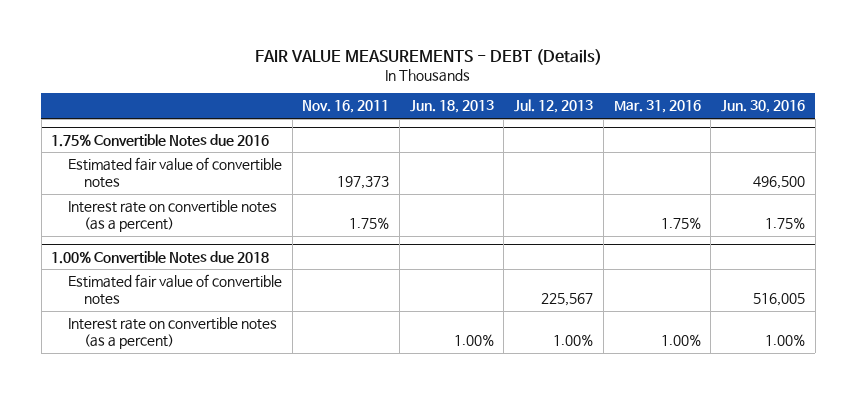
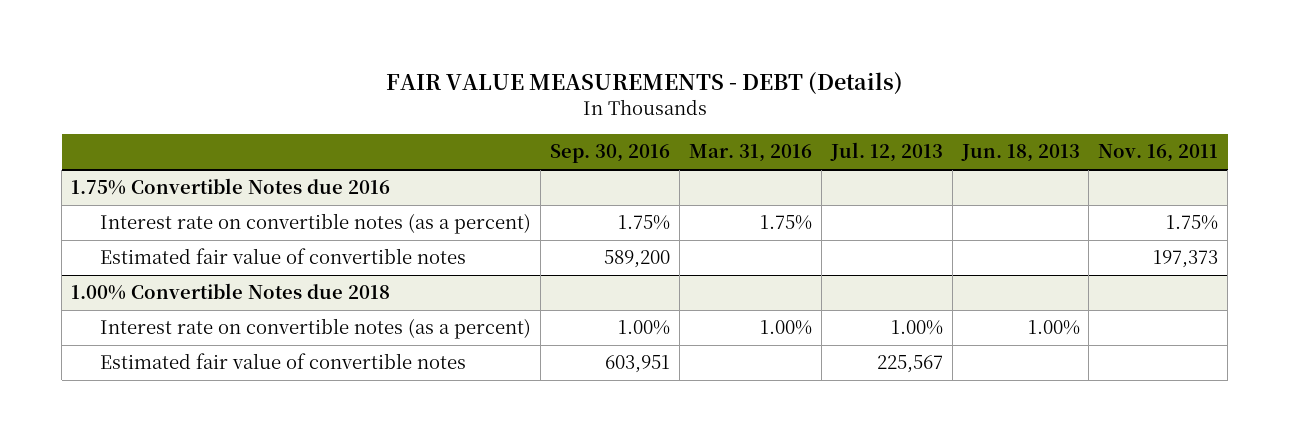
- | Nov. 16, 2011 | Jun. 18, 2013 | Jul. 12, 2013 | Mar. 31, 2016 | Jun. 30, 2016
+ | Sep. 30, 2016 | Mar. 31, 2016 | Jul. 12, 2013 | Jun. 18, 2013 | Nov. 16, 2011
@ 1.75% Convertible Notes due 2016
moved down: Estimated fair value of convertible notes | 589,200 | | | | 197,373
@ 1.00% Convertible Notes due 2018
moved down: Estimated fair value of convertible notes | 603,951 | | 225,567 | |

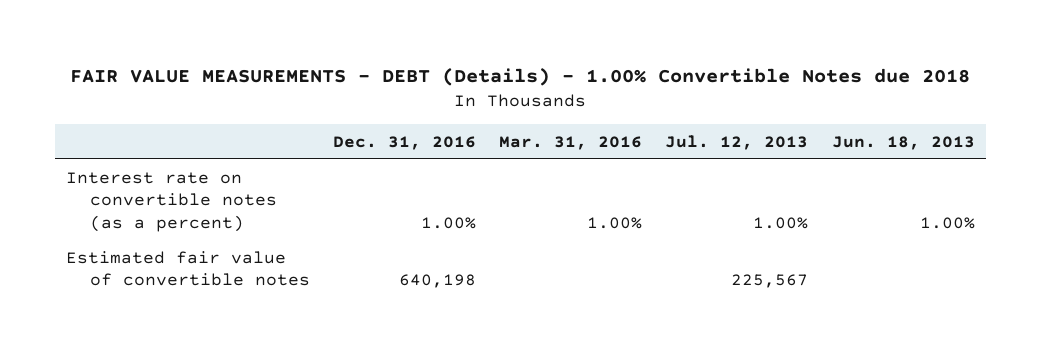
- FAIR VALUE MEASUREMENTS - DEBT (Details)
+ FAIR VALUE MEASUREMENTS - DEBT (Details) - 1.00% Convertible Notes due 2018
- | Sep. 30, 2016 | Mar. 31, 2016 | Jul. 12, 2013 | Jun. 18, 2013 | Nov. 16, 2011
+ | Dec. 31, 2016 | Mar. 31, 2016 | Jul. 12, 2013 | Jun. 18, 2013
- 1.75% Convertible Notes due 2016
- Interest rate on convertible notes (as a percent) | 1.75% | 1.75% | | | 1.75%
- Estimated fair value of convertible notes | 589,200 | | | | 197,373
- 1.00% Convertible Notes due 2018

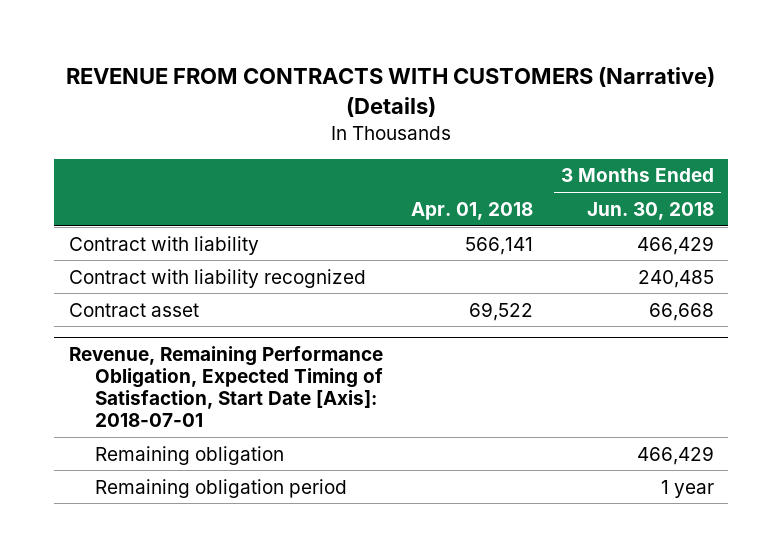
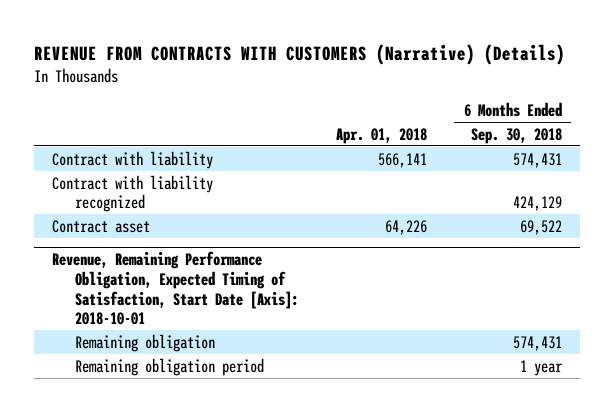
- | Apr. 01, 2018 | 3 Months Ended Jun. 30, 2018
+ | Apr. 01, 2018 | 6 Months Ended Sep. 30, 2018
- Contract asset | 69,522 | 66,668
- Revenue, Remaining Performance Obligation, Expected Timing of Satisfaction, Start Date [Axis]: 2018-07-01
- Remaining obligation | | 466,429
- Remaining obligation period | | 1 year
+ Contract asset | 64,226 | 69,522
+ Revenue, Remaining Performance Obligation, Expected Timing of Satisfaction, Start Date [Axis]: 2018-10-01
+ Remaining obligation | | 574,431
+ Remaining obligation period | | 1 year

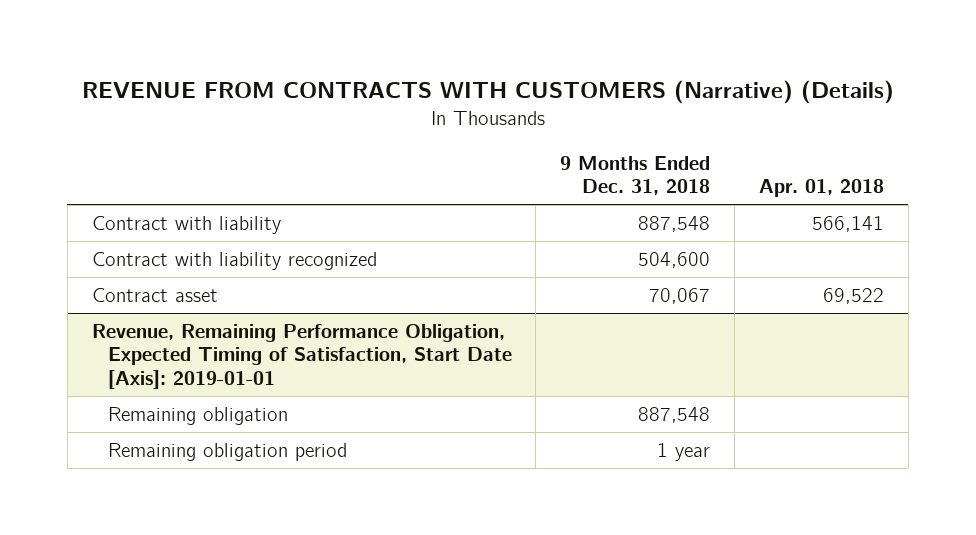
- | Apr. 01, 2018 | 6 Months Ended Sep. 30, 2018
+ | 9 Months Ended Dec. 31, 2018 | Apr. 01, 2018
- Contract asset | 64,226 | 69,522
- Revenue, Remaining Performance Obligation, Expected Timing of Satisfaction, Start Date [Axis]: 2018-10-01
- Remaining obligation | | 574,431
- Remaining obligation period | | 1 year
+ Contract asset | 70,067 | 69,522
+ Revenue, Remaining Performance Obligation, Expected Timing of Satisfaction, Start Date [Axis]: 2019-01-01
+ Remaining obligation | 887,548 |
+ Remaining obligation period | 1 year |

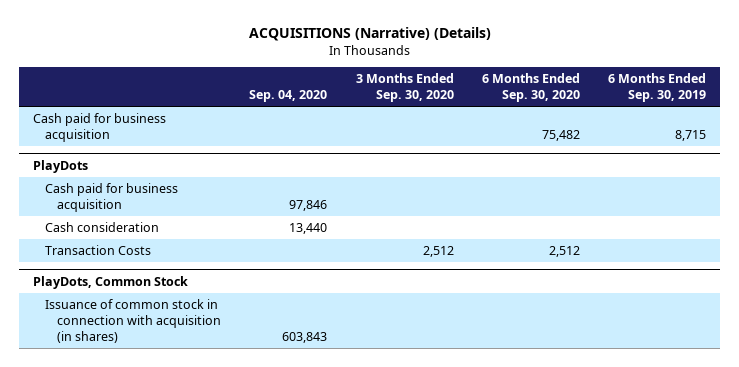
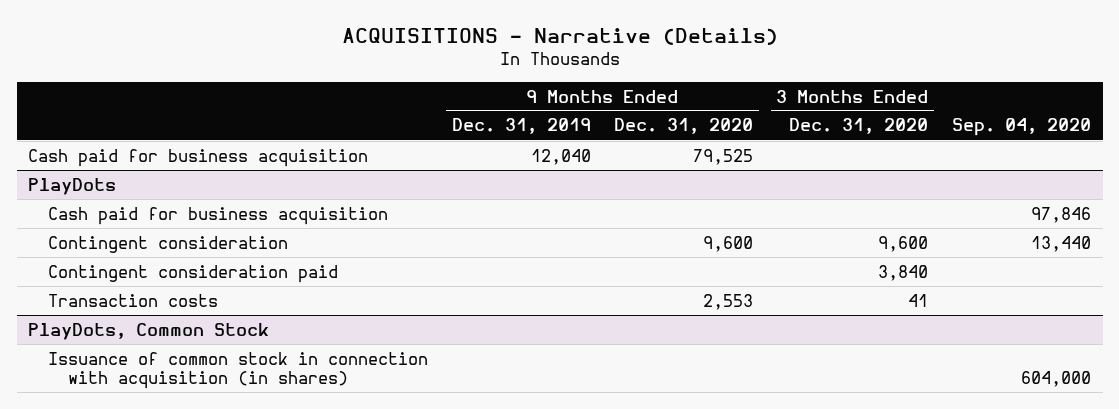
- ACQUISITIONS (Narrative) (Details)
+ ACQUISITIONS - Narrative (Details)
- | Sep. 04, 2020 | 3 Months Ended Sep. 30, 2020 | 6 Months Ended Sep. 30, 2020 | 6 Months Ended Sep. 30, 2019
+ | 9 Months Ended Dec. 31, 2019 | 9 Months Ended Dec. 31, 2020 | 3 Months Ended Dec. 31, 2020 | Sep. 04, 2020
@ PlayDots
- Cash consideration | 13,440 | | |
- Transaction Costs | | 2,512 | 2,512 |
+ Contingent consideration | | 9,600 | 9,600 | 13,440
+ Contingent consideration paid | | | 3,840 |
+ Transaction costs | | 2,553 | 41 |
@ PlayDots, Common Stock
- Issuance of common stock in connection with acquisition (in shares) | 603,843 | | |
+ Issuance of common stock in connection with acquisition (in shares) | | | | 604,000

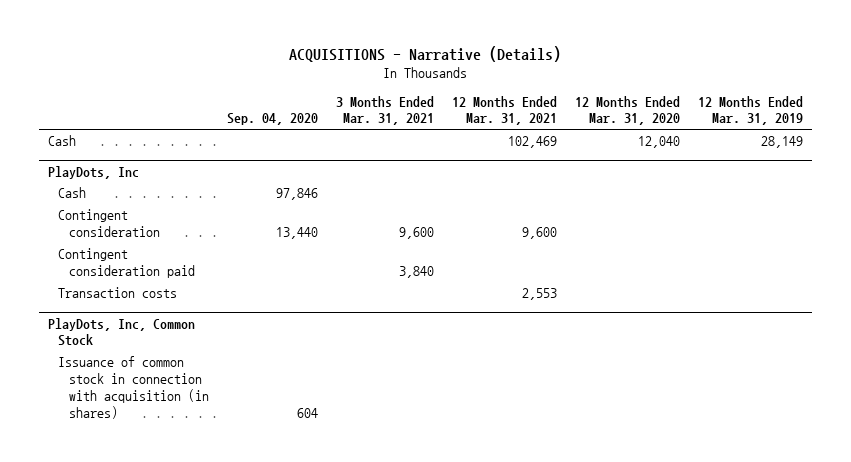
- | 9 Months Ended Dec. 31, 2019 | 9 Months Ended Dec. 31, 2020 | 3 Months Ended Dec. 31, 2020 | Sep. 04, 2020
+ | Sep. 04, 2020 | 3 Months Ended Mar. 31, 2021 | 12 Months Ended Mar. 31, 2021 | 12 Months Ended Mar. 31, 2020 | 12 Months Ended Mar. 31, 2019
- Cash paid for business acquisition | 12,040 | 79,525 | |
- PlayDots
- Cash paid for business acquisition | | | | 97,846
+ Cash | | | 102,469 | 12,040 | 28,149
+ PlayDots, Inc
+ Cash | 97,846 | | | |
- PlayDots, Common Stock
- Issuance of common stock in connection with acquisition (in shares) | | | | 604,000
+ PlayDots, Inc, Common Stock
+ Issuance of common stock in connection with acquisition (in shares) | 604 | | | |

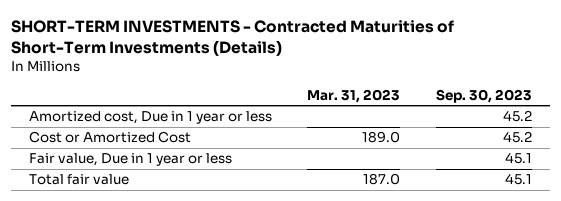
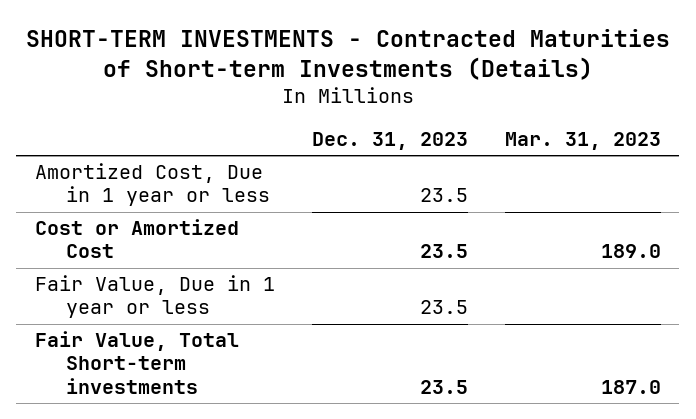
- SHORT-TERM INVESTMENTS - Contracted Maturities of Short-Term Investments (Details)
+ SHORT-TERM INVESTMENTS - Contracted Maturities of Short-term Investments (Details)
- | Mar. 31, 2023 | Sep. 30, 2023
+ | Dec. 31, 2023 | Mar. 31, 2023
- Amortized cost, Due in 1 year or less | | 45.2
+ Amortized Cost, Due in 1 year or less | 23.5 |
- Fair value, Due in 1 year or less | | 45.1
- Total fair value | 187.0 | 45.1
+ Fair Value, Due in 1 year or less | 23.5 |
+ Fair Value, Total Short-term investments | 23.5 | 187.0

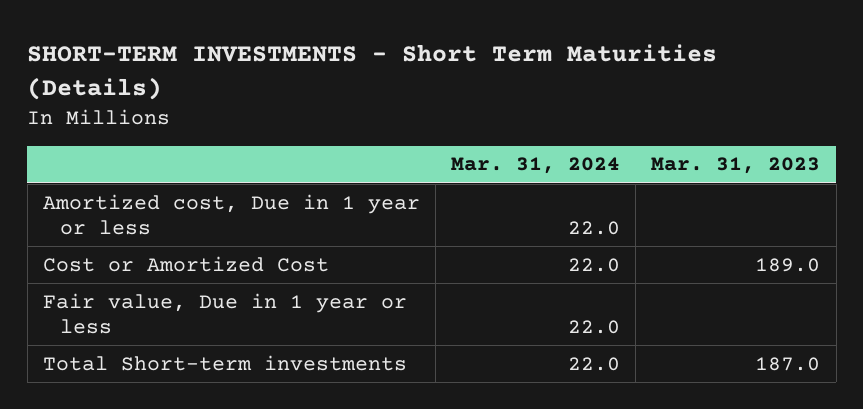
- SHORT-TERM INVESTMENTS - Contracted Maturities of Short-term Investments (Details)
+ SHORT-TERM INVESTMENTS - Short Term Maturities (Details)
- | Dec. 31, 2023 | Mar. 31, 2023
+ | Mar. 31, 2024 | Mar. 31, 2023
- Amortized Cost, Due in 1 year or less | 23.5 |
+ Amortized cost, Due in 1 year or less | 22.0 |
- Fair Value, Due in 1 year or less | 23.5 |
- Fair Value, Total Short-term investments | 23.5 | 187.0
+ Fair value, Due in 1 year or less | 22.0 |
+ Total Short-term investments | 22.0 | 187.0

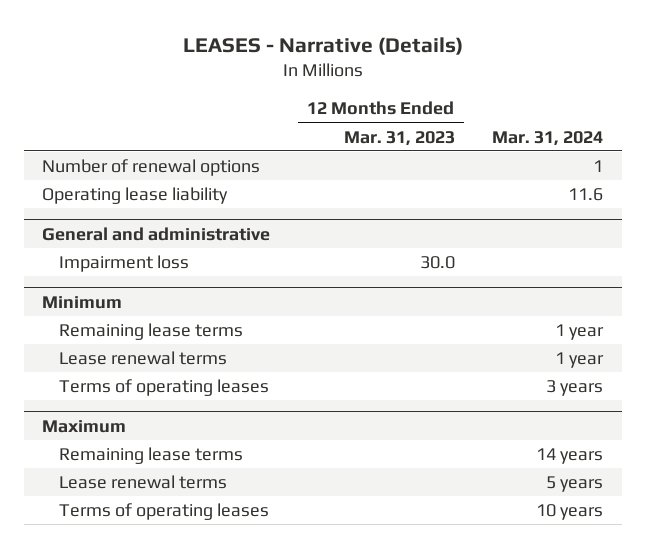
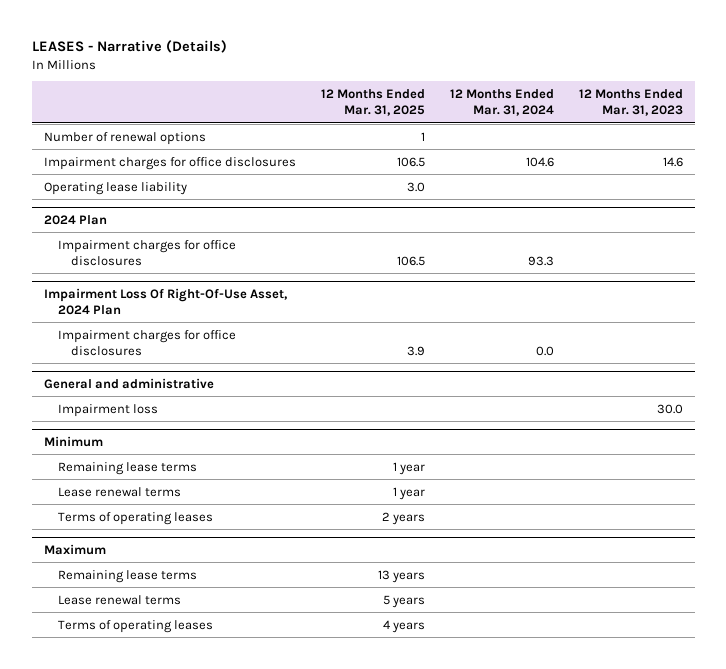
- | 12 Months Ended Mar. 31, 2023 | Mar. 31, 2024
+ | 12 Months Ended Mar. 31, 2025 | 12 Months Ended Mar. 31, 2024 | 12 Months Ended Mar. 31, 2023
+ Impairment charges for office disclosures | 106.5 | 104.6 | 14.6
+ 2024 Plan
+ Impairment charges for office disclosures | 106.5 | 93.3 |
+ Impairment Loss Of Right-Of-Use Asset, 2024 Plan
+ Impairment charges for office disclosures | 3.9 | 0.0 |

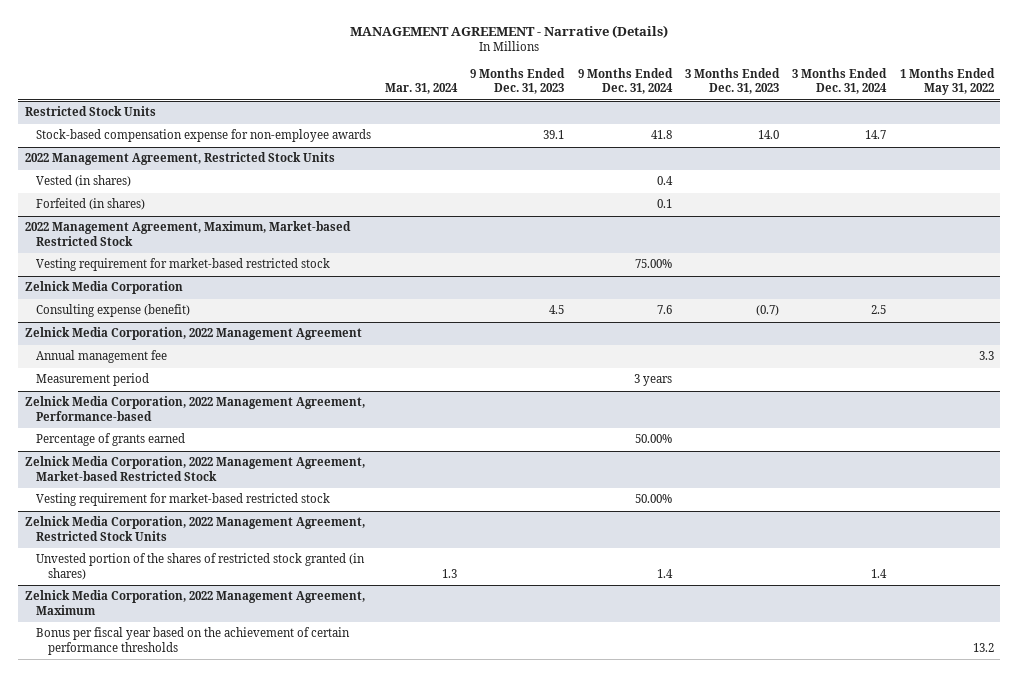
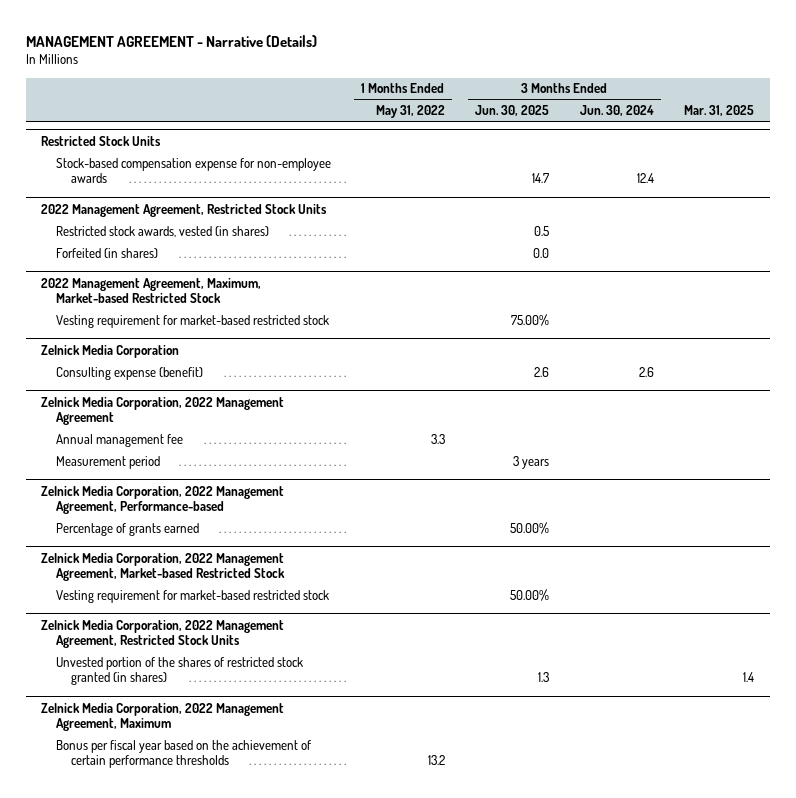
- | Mar. 31, 2024 | 9 Months Ended Dec. 31, 2023 | 9 Months Ended Dec. 31, 2024 | 3 Months Ended Dec. 31, 2023 | 3 Months Ended Dec. 31, 2024 | 1 Months Ended May 31, 2022
+ | 1 Months Ended May 31, 2022 | 3 Months Ended Jun. 30, 2025 | 3 Months Ended Jun. 30, 2024 | Mar. 31, 2025
@ 2022 Management Agreement, Restricted Stock Units
- Vested (in shares) | | | 0.4 | | |
+ Restricted stock awards, vested (in shares) | | 0.5 | |

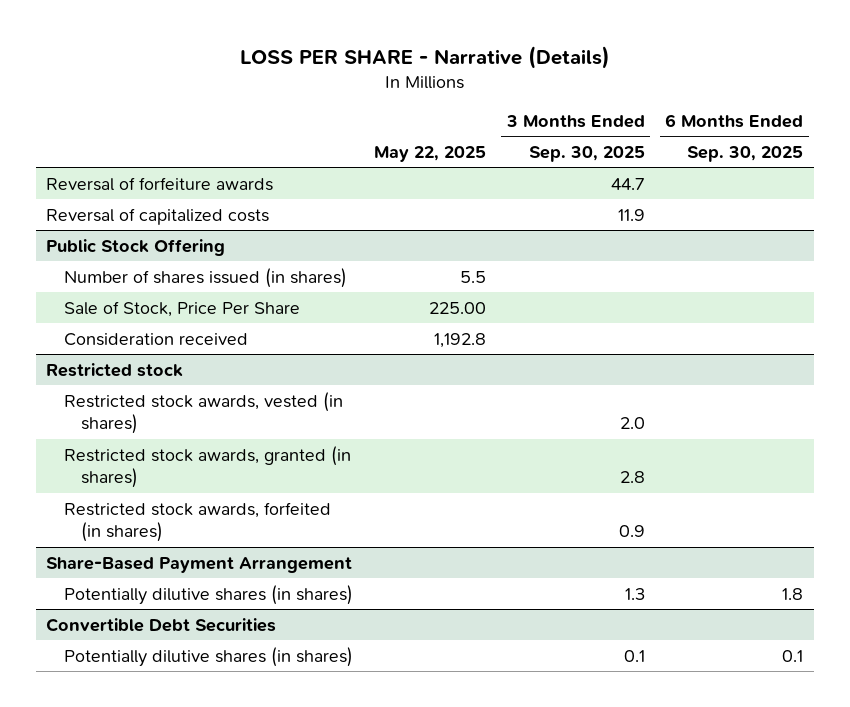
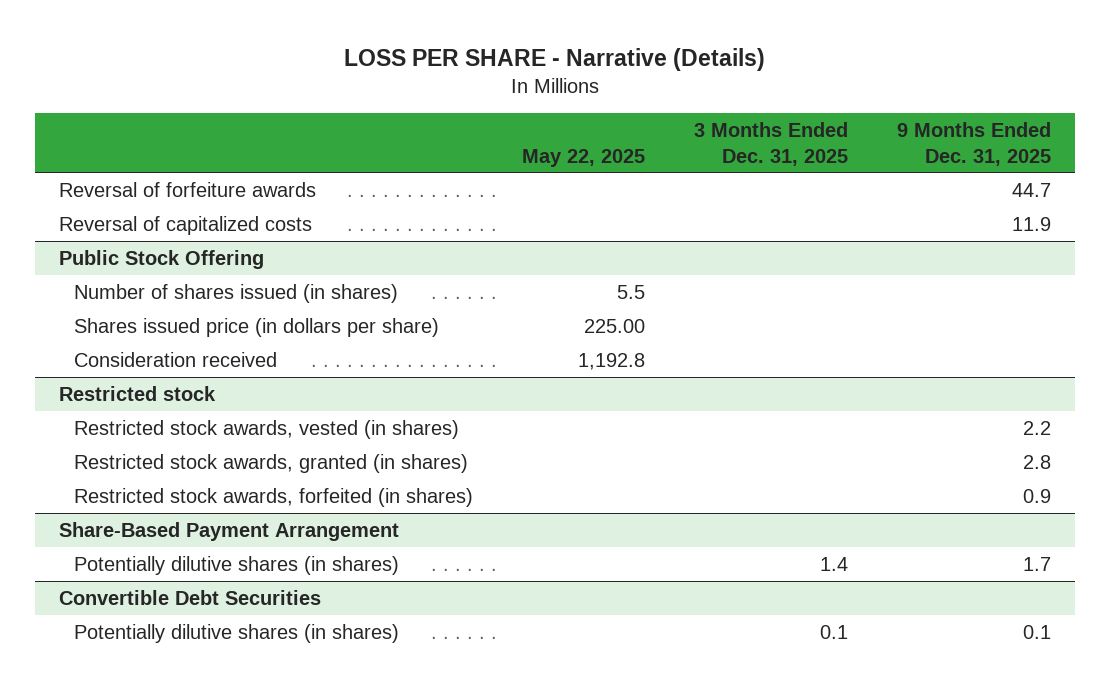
- | May 22, 2025 | 3 Months Ended Sep. 30, 2025 | 6 Months Ended Sep. 30, 2025
+ | May 22, 2025 | 3 Months Ended Dec. 31, 2025 | 9 Months Ended Dec. 31, 2025
@ Public Stock Offering
- Sale of Stock, Price Per Share | 225.00 | |
+ Shares issued price (in dollars per share) | 225.00 | |

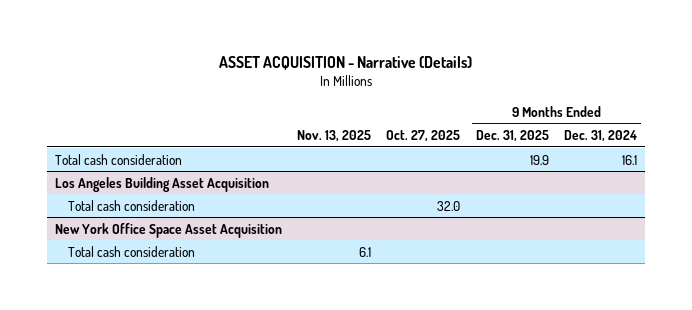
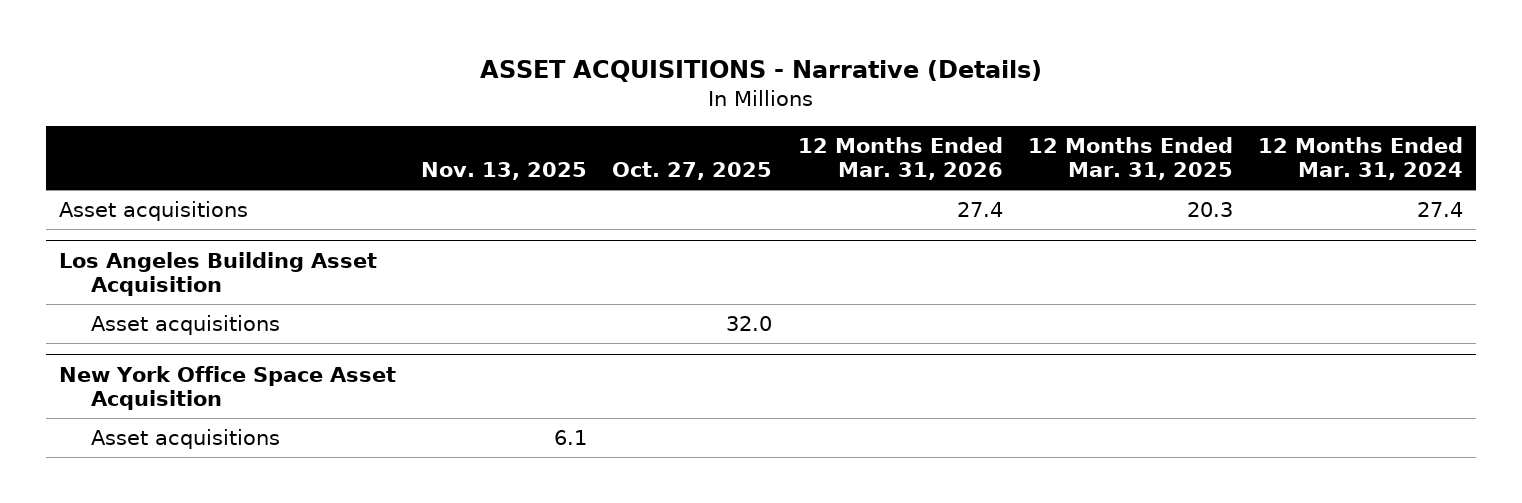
- ASSET ACQUISITION - Narrative (Details)
+ ASSET ACQUISITIONS - Narrative (Details)
- | Nov. 13, 2025 | Oct. 27, 2025 | 9 Months Ended Dec. 31, 2025 | 9 Months Ended Dec. 31, 2024
+ | Nov. 13, 2025 | Oct. 27, 2025 | 12 Months Ended Mar. 31, 2026 | 12 Months Ended Mar. 31, 2025 | 12 Months Ended Mar. 31, 2024
- Total cash consideration | | | 19.9 | 16.1
+ Asset acquisitions | | | 27.4 | 20.3 | 27.4
@ Los Angeles Building Asset Acquisition
- Total cash consideration | | 32.0 | |
+ Asset acquisitions | | 32.0 | | |
@ New York Office Space Asset Acquisition
- Total cash consideration | 6.1 | | |
+ Asset acquisitions | 6.1 | | | |

